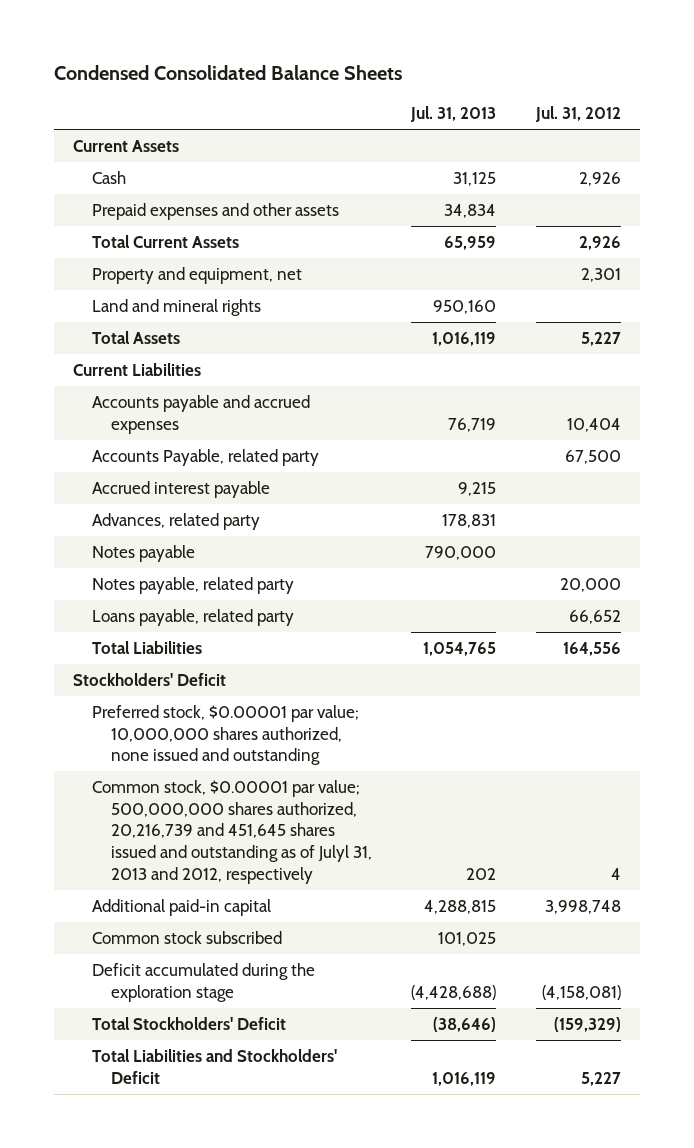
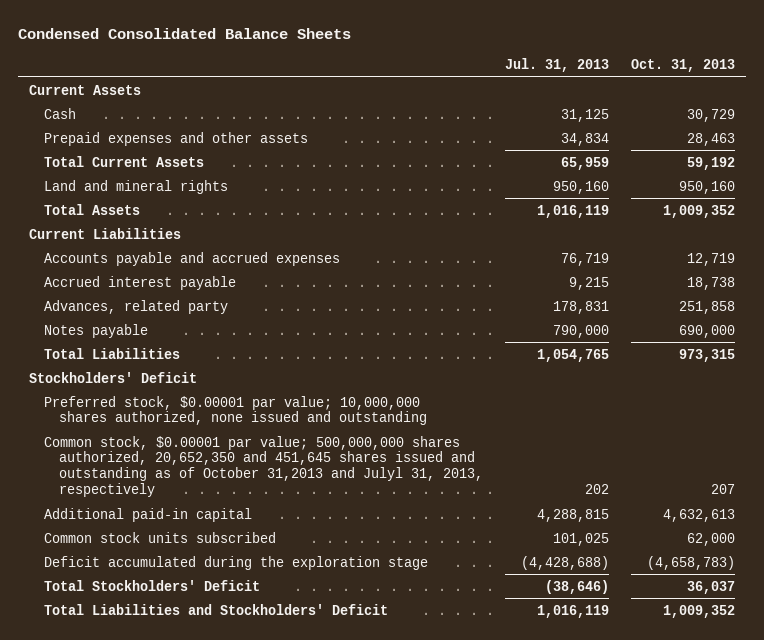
- | Jul. 31, 2013 | Jul. 31, 2012
+ | Jul. 31, 2013 | Oct. 31, 2013
- Property and equipment, net | | 2,301
- Accounts Payable, related party | | 67,500
- Notes payable, related party | | 20,000
- Loans payable, related party | | 66,652
- Common stock, $0.00001 par value; 500,000,000 shares authorized, 20,216,739 and 451,645 shares issued and outstanding as of Julyl 31, 2013 and 2012, respectively | 202 | 4
+ Common stock, $0.00001 par value; 500,000,000 shares authorized, 20,652,350 and 451,645 shares issued and outstanding as of October 31,2013 and Julyl 31, 2013, respectively | 202 | 207
- Common stock subscribed | 101,025 |
+ Common stock units subscribed | 101,025 | 62,000

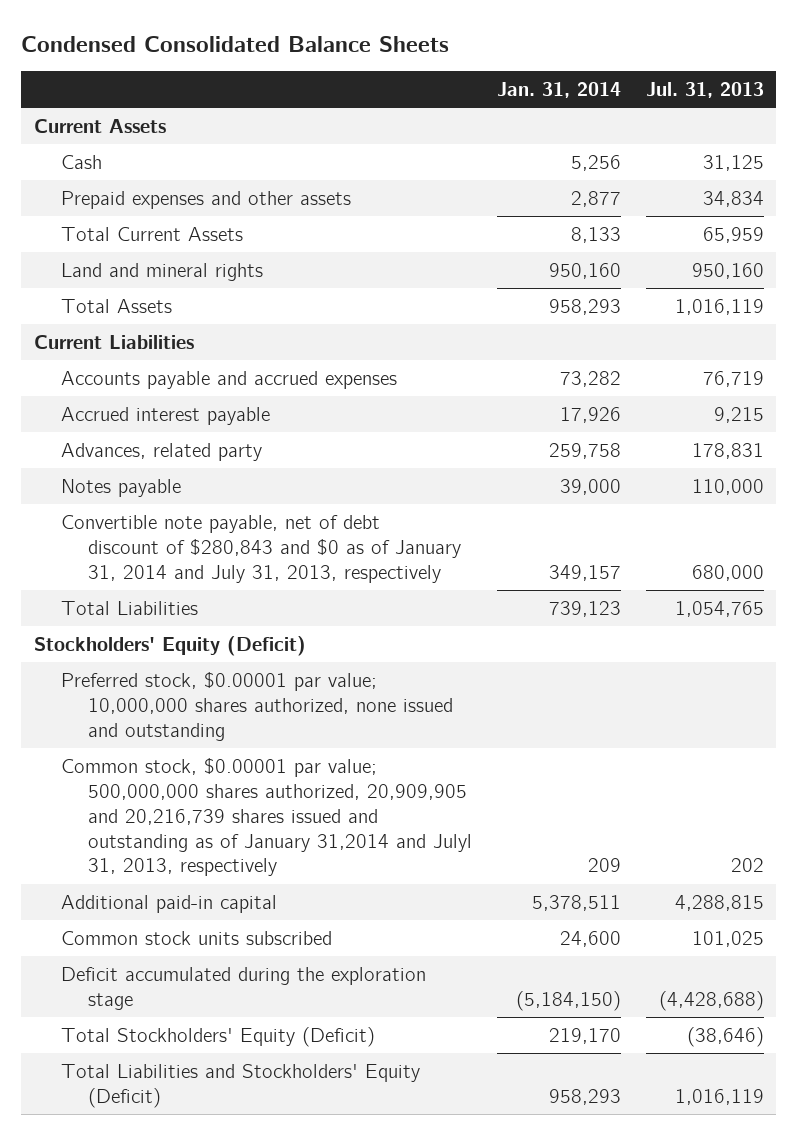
- | Jul. 31, 2013 | Oct. 31, 2013
+ | Jan. 31, 2014 | Jul. 31, 2013
- Notes payable | 790,000 | 690,000
+ Notes payable | 39,000 | 110,000
+ Convertible note payable, net of debt discount of $280,843 and $0 as of January 31, 2014 and July 31, 2013, respectively | 349,157 | 680,000
- Stockholders' Deficit
+ Stockholders' Equity (Deficit)
- Common stock, $0.00001 par value; 500,000,000 shares authorized, 20,652,350 and 451,645 shares issued and outstanding as of October 31,2013 and Julyl 31, 2013, respectively | 202 | 207
+ Common stock, $0.00001 par value; 500,000,000 shares authorized, 20,909,905 and 20,216,739 shares issued and outstanding as of January 31,2014 and Julyl 31, 2013, respectively | 209 | 202
- Total Stockholders' Deficit | (38,646) | 36,037
- Total Liabilities and Stockholders' Deficit | 1,016,119 | 1,009,352
+ Total Stockholders' Equity (Deficit) | 219,170 | (38,646)
+ Total Liabilities and Stockholders' Equity (Deficit) | 958,293 | 1,016,119

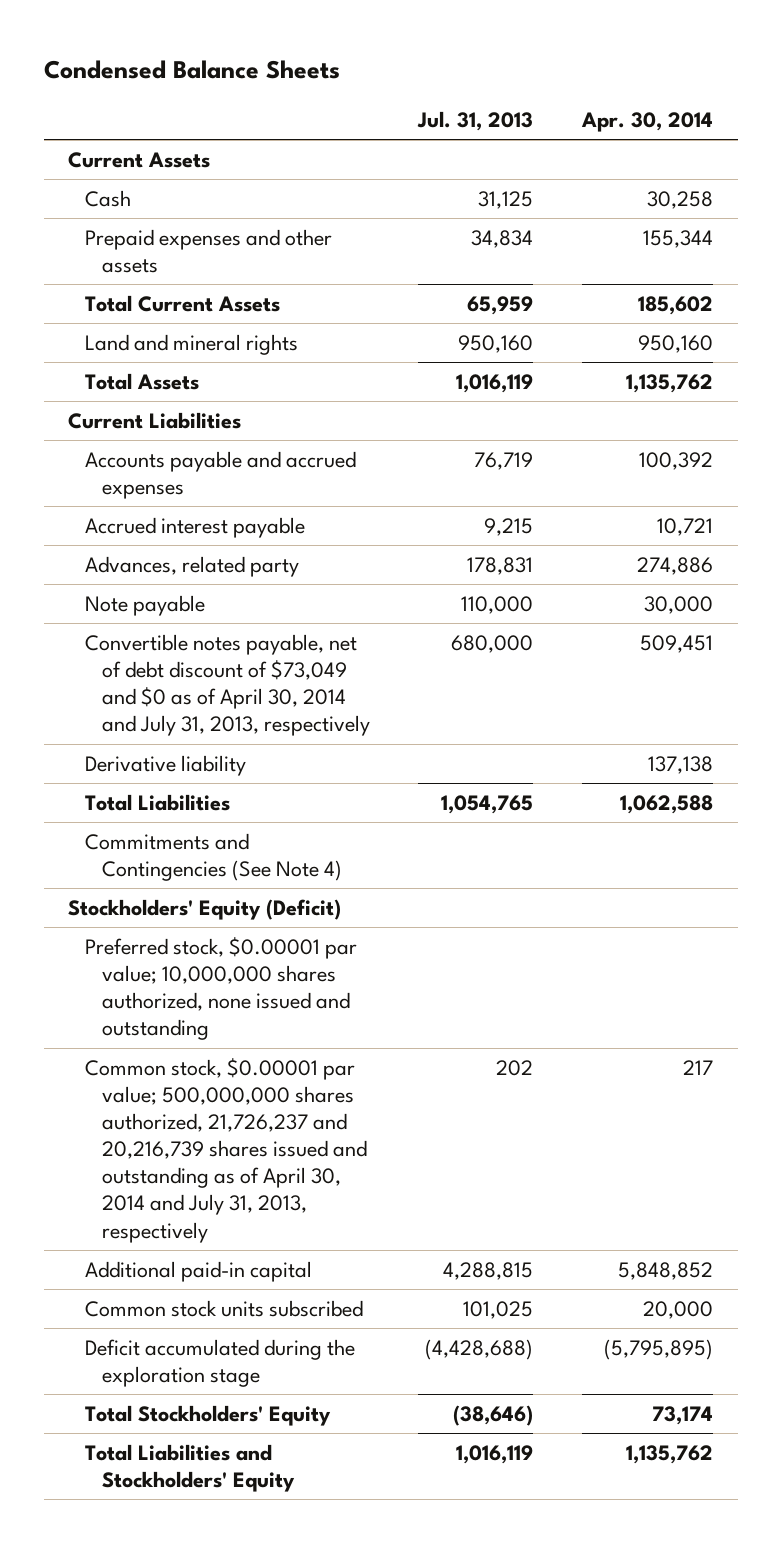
- Condensed Consolidated Balance Sheets
+ Condensed Balance Sheets
- | Jan. 31, 2014 | Jul. 31, 2013
+ | Jul. 31, 2013 | Apr. 30, 2014
- Notes payable | 39,000 | 110,000
- Convertible note payable, net of debt discount of $280,843 and $0 as of January 31, 2014 and July 31, 2013, respectively | 349,157 | 680,000
+ Note payable | 110,000 | 30,000
+ Convertible notes payable, net of debt discount of $73,049 and $0 as of April 30, 2014 and July 31, 2013, respectively | 680,000 | 509,451
+ Derivative liability | | 137,138
+ Commitments and Contingencies (See Note 4)
- Common stock, $0.00001 par value; 500,000,000 shares authorized, 20,909,905 and 20,216,739 shares issued and outstanding as of January 31,2014 and Julyl 31, 2013, respectively | 209 | 202
+ Common stock, $0.00001 par value; 500,000,000 shares authorized, 21,726,237 and 20,216,739 shares issued and outstanding as of April 30, 2014 and July 31, 2013, respectively | 202 | 217
- Total Stockholders' Equity (Deficit) | 219,170 | (38,646)
- Total Liabilities and Stockholders' Equity (Deficit) | 958,293 | 1,016,119
+ Total Stockholders' Equity | (38,646) | 73,174
+ Total Liabilities and Stockholders' Equity | 1,016,119 | 1,135,762

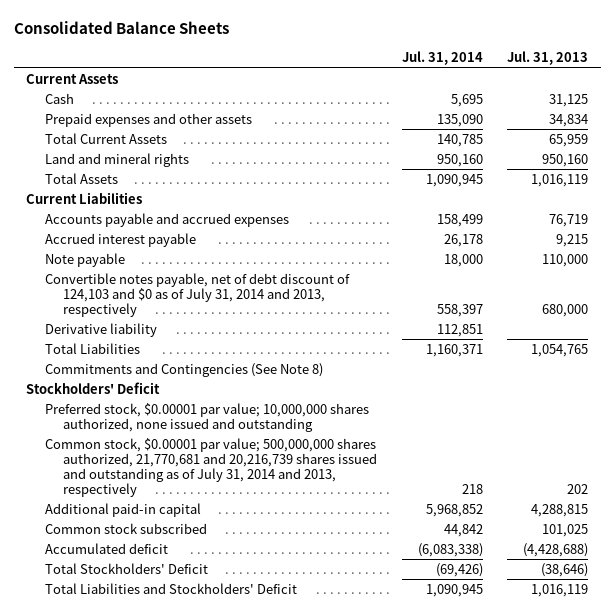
- Condensed Balance Sheets
+ Consolidated Balance Sheets
- | Jul. 31, 2013 | Apr. 30, 2014
+ | Jul. 31, 2014 | Jul. 31, 2013
- Advances, related party | 178,831 | 274,886
- Convertible notes payable, net of debt discount of $73,049 and $0 as of April 30, 2014 and July 31, 2013, respectively | 680,000 | 509,451
+ Convertible notes payable, net of debt discount of 124,103 and $0 as of July 31, 2014 and 2013, respectively | 558,397 | 680,000
- Commitments and Contingencies (See Note 4)
- Stockholders' Equity (Deficit)
+ Commitments and Contingencies (See Note 8)
+ Stockholders' Deficit
- Common stock, $0.00001 par value; 500,000,000 shares authorized, 21,726,237 and 20,216,739 shares issued and outstanding as of April 30, 2014 and July 31, 2013, respectively | 202 | 217
+ Common stock, $0.00001 par value; 500,000,000 shares authorized, 21,770,681 and 20,216,739 shares issued and outstanding as of July 31, 2014 and 2013, respectively | 218 | 202
- Common stock units subscribed | 101,025 | 20,000
- Deficit accumulated during the exploration stage | (4,428,688) | (5,795,895)
- Total Stockholders' Equity | (38,646) | 73,174
- Total Liabilities and Stockholders' Equity | 1,016,119 | 1,135,762
+ Common stock subscribed | 44,842 | 101,025
+ Accumulated deficit | (6,083,338) | (4,428,688)
+ Total Stockholders' Deficit | (69,426) | (38,646)
+ Total Liabilities and Stockholders' Deficit | 1,090,945 | 1,016,119

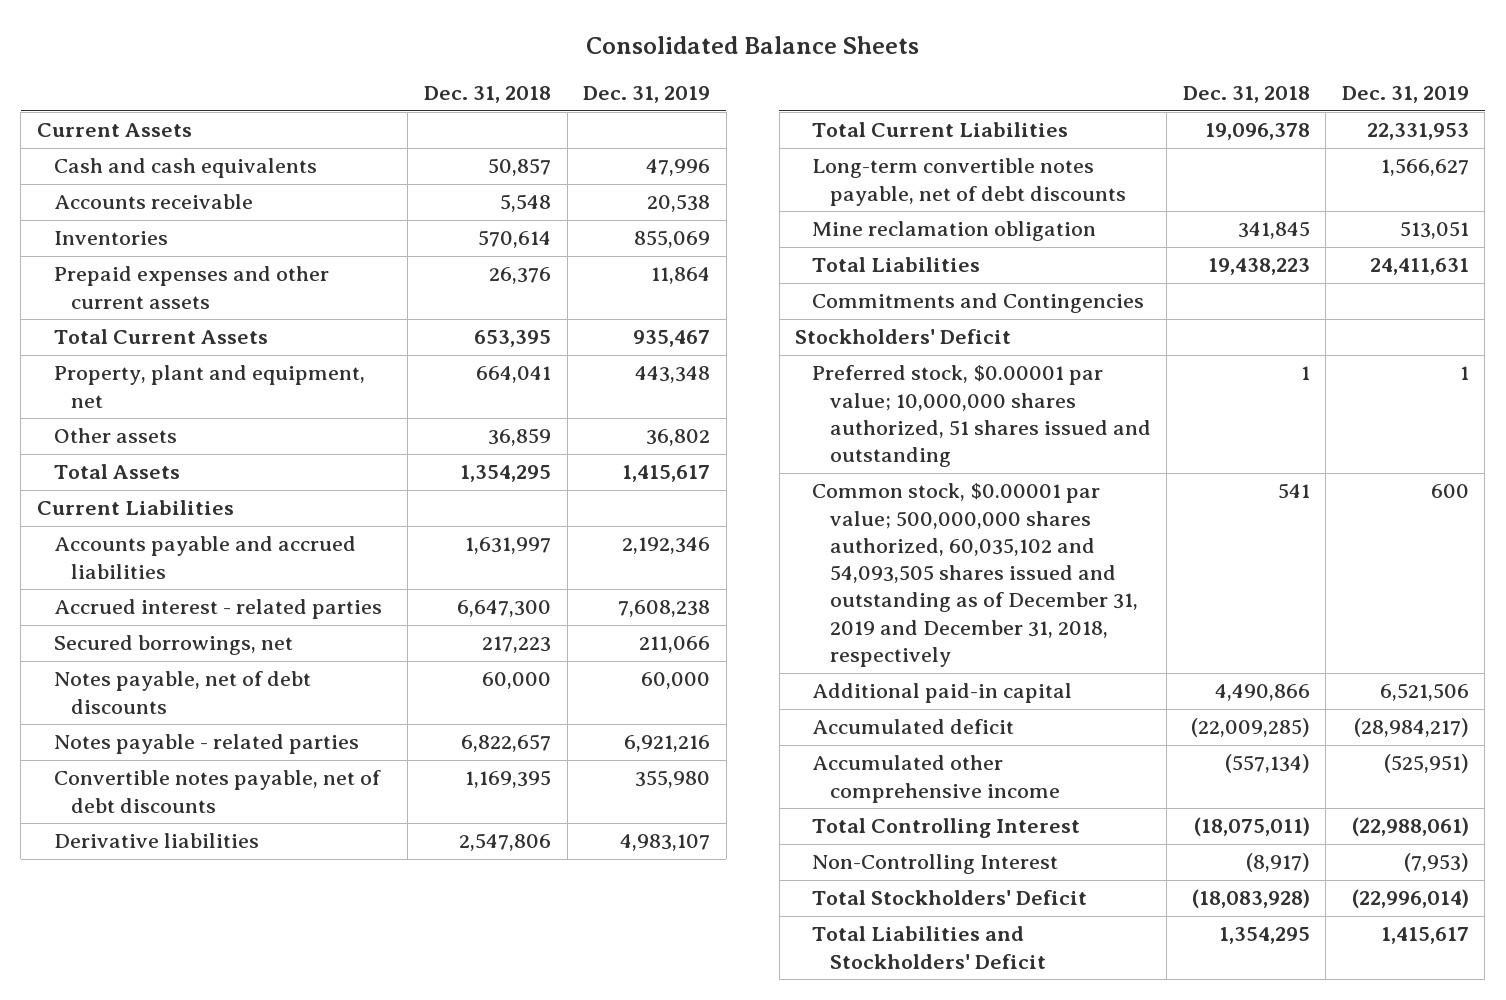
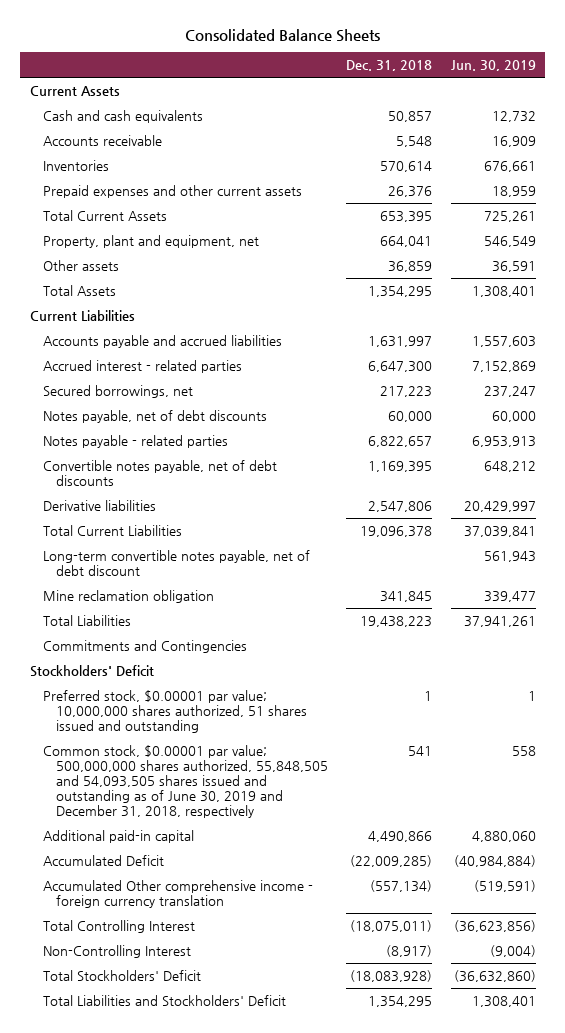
- | Dec. 31, 2018 | Dec. 31, 2019
+ | Dec. 31, 2018 | Jun. 30, 2019
- Long-term convertible notes payable, net of debt discounts | | 1,566,627
+ Long-term convertible notes payable, net of debt discount | | 561,943
- Common stock, $0.00001 par value; 500,000,000 shares authorized, 60,035,102 and 54,093,505 shares issued and outstanding as of December 31, 2019 and December 31, 2018, respectively | 541 | 600
+ Common stock, $0.00001 par value; 500,000,000 shares authorized, 55,848,505 and 54,093,505 shares issued and outstanding as of June 30, 2019 and December 31, 2018, respectively | 541 | 558
- Accumulated deficit | (22,009,285) | (28,984,217)
- Accumulated other comprehensive income | (557,134) | (525,951)
+ Accumulated Deficit | (22,009,285) | (40,984,884)
+ Accumulated Other comprehensive income - foreign currency translation | (557,134) | (519,591)

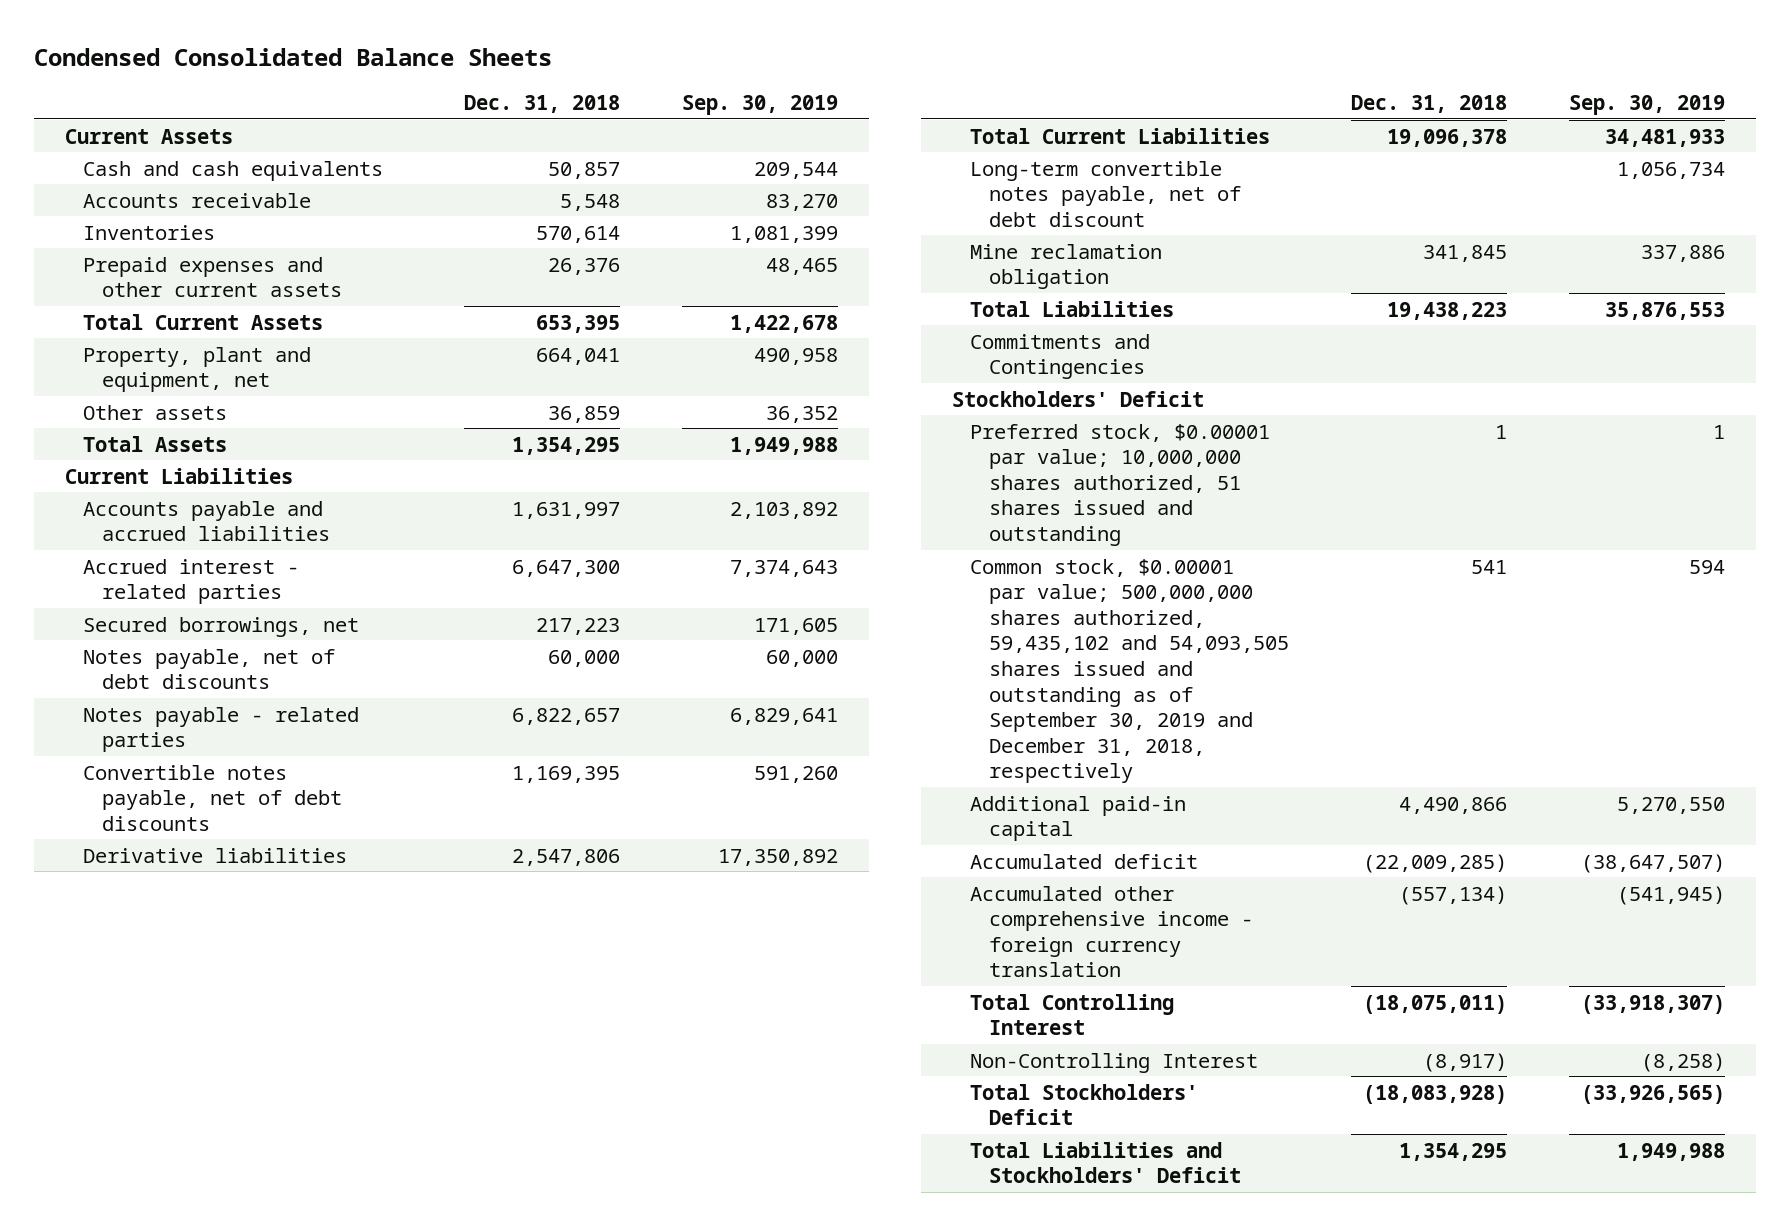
- Consolidated Balance Sheets
+ Condensed Consolidated Balance Sheets
- | Dec. 31, 2018 | Jun. 30, 2019
+ | Dec. 31, 2018 | Sep. 30, 2019
- Common stock, $0.00001 par value; 500,000,000 shares authorized, 55,848,505 and 54,093,505 shares issued and outstanding as of June 30, 2019 and December 31, 2018, respectively | 541 | 558
+ Common stock, $0.00001 par value; 500,000,000 shares authorized, 59,435,102 and 54,093,505 shares issued and outstanding as of September 30, 2019 and December 31, 2018, respectively | 541 | 594
- Accumulated Deficit | (22,009,285) | (40,984,884)
- Accumulated Other comprehensive income - foreign currency translation | (557,134) | (519,591)
+ Accumulated deficit | (22,009,285) | (38,647,507)
+ Accumulated other comprehensive income - foreign currency translation | (557,134) | (541,945)

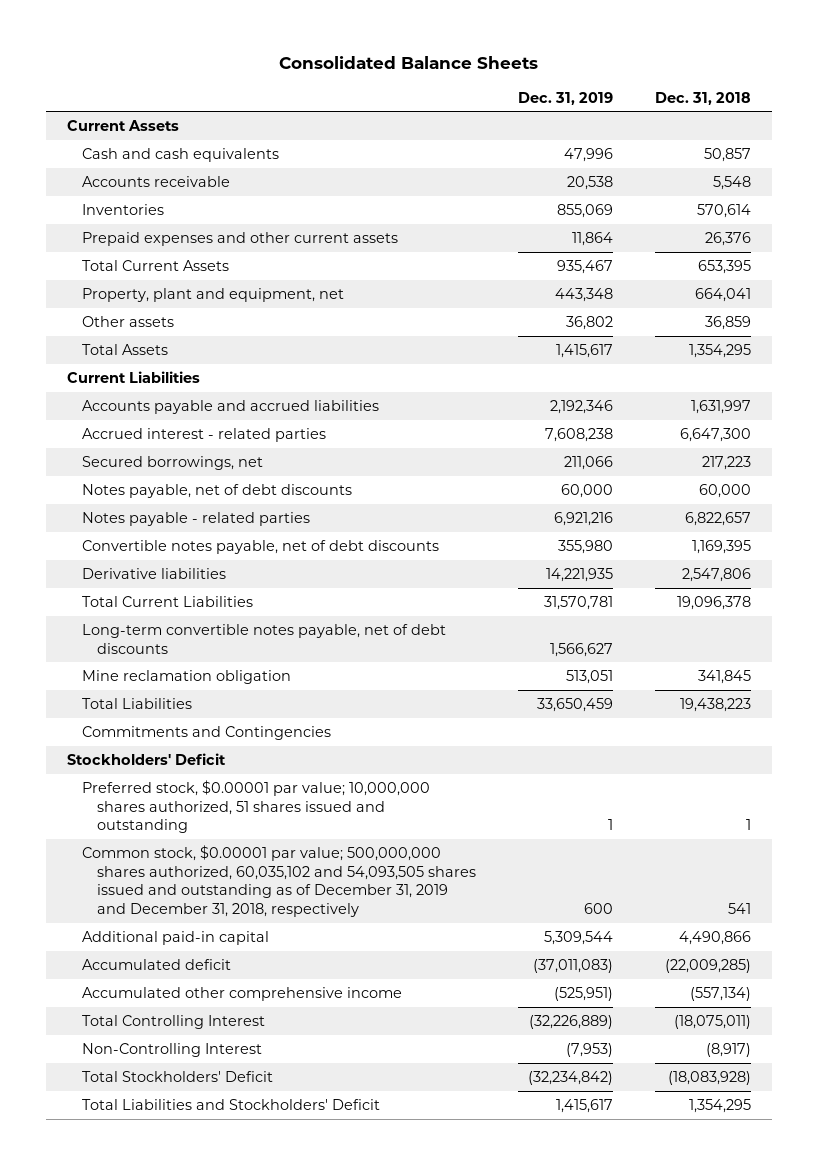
- Condensed Consolidated Balance Sheets
+ Consolidated Balance Sheets
- | Dec. 31, 2018 | Sep. 30, 2019
+ | Dec. 31, 2019 | Dec. 31, 2018
- Long-term convertible notes payable, net of debt discount | | 1,056,734
+ Long-term convertible notes payable, net of debt discounts | 1,566,627 |
- Common stock, $0.00001 par value; 500,000,000 shares authorized, 59,435,102 and 54,093,505 shares issued and outstanding as of September 30, 2019 and December 31, 2018, respectively | 541 | 594
+ Common stock, $0.00001 par value; 500,000,000 shares authorized, 60,035,102 and 54,093,505 shares issued and outstanding as of December 31, 2019 and December 31, 2018, respectively | 600 | 541
- Accumulated other comprehensive income - foreign currency translation | (557,134) | (541,945)
+ Accumulated other comprehensive income | (525,951) | (557,134)

